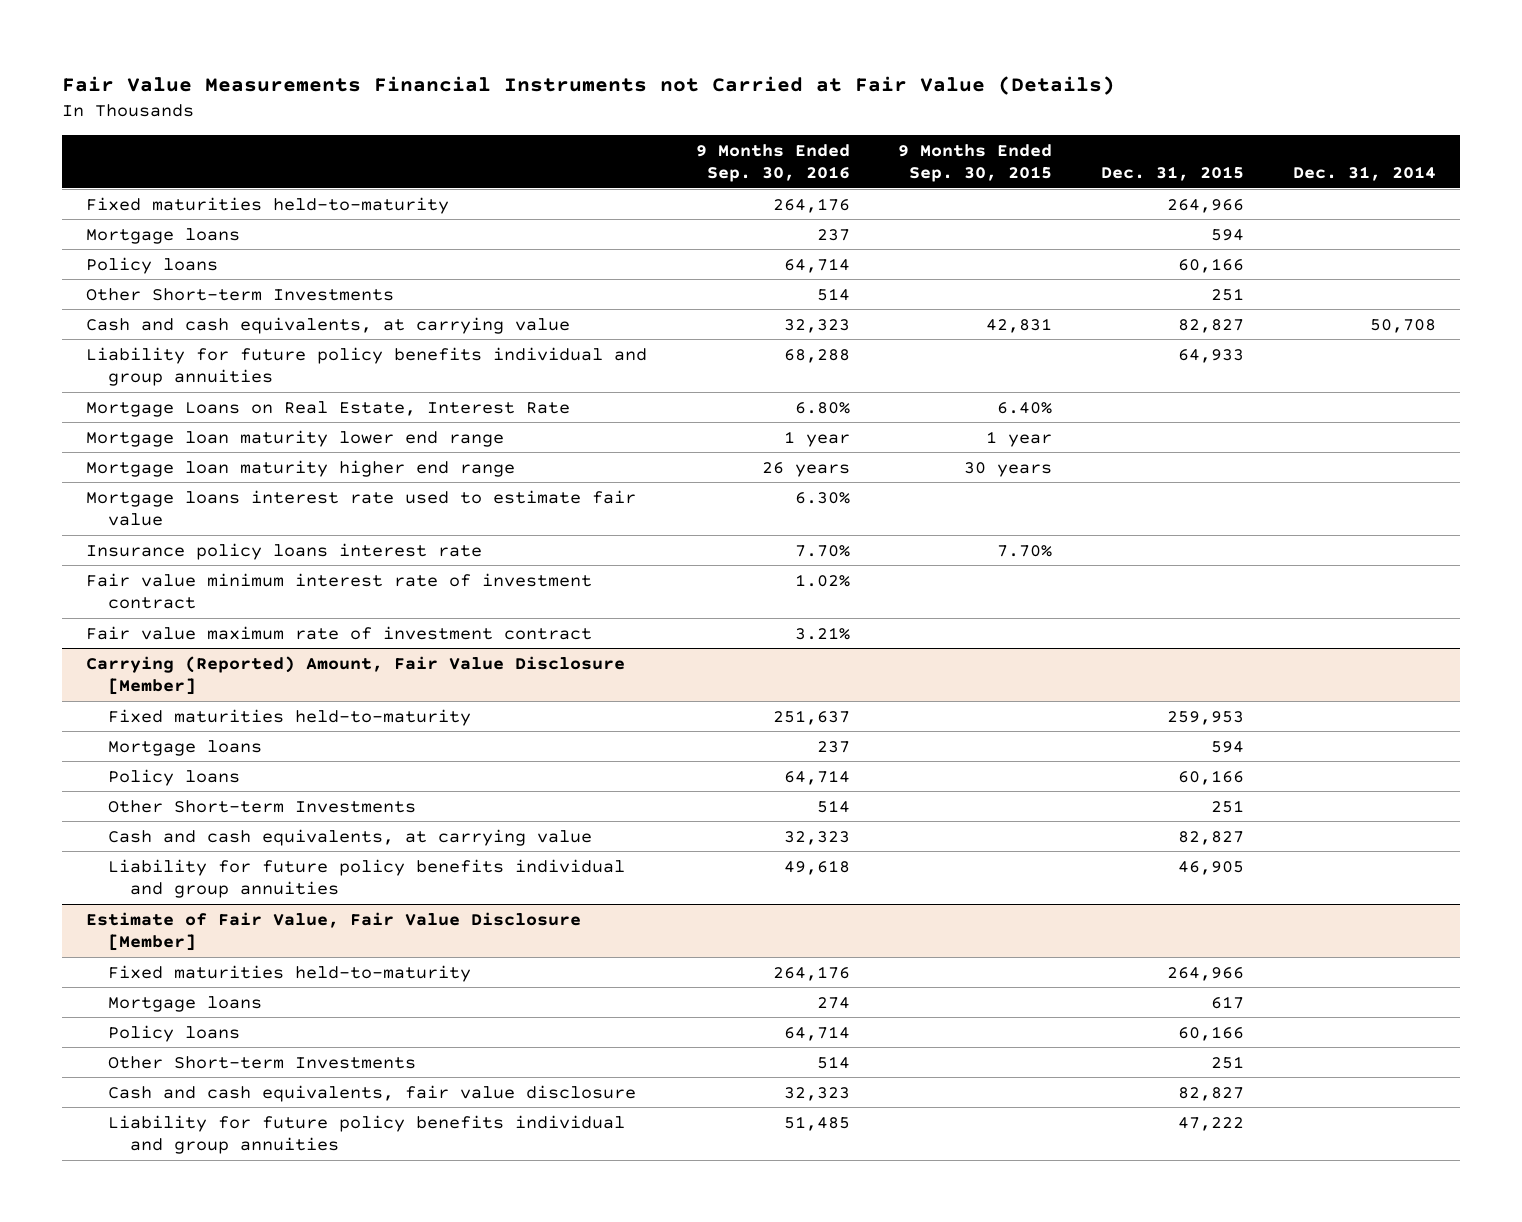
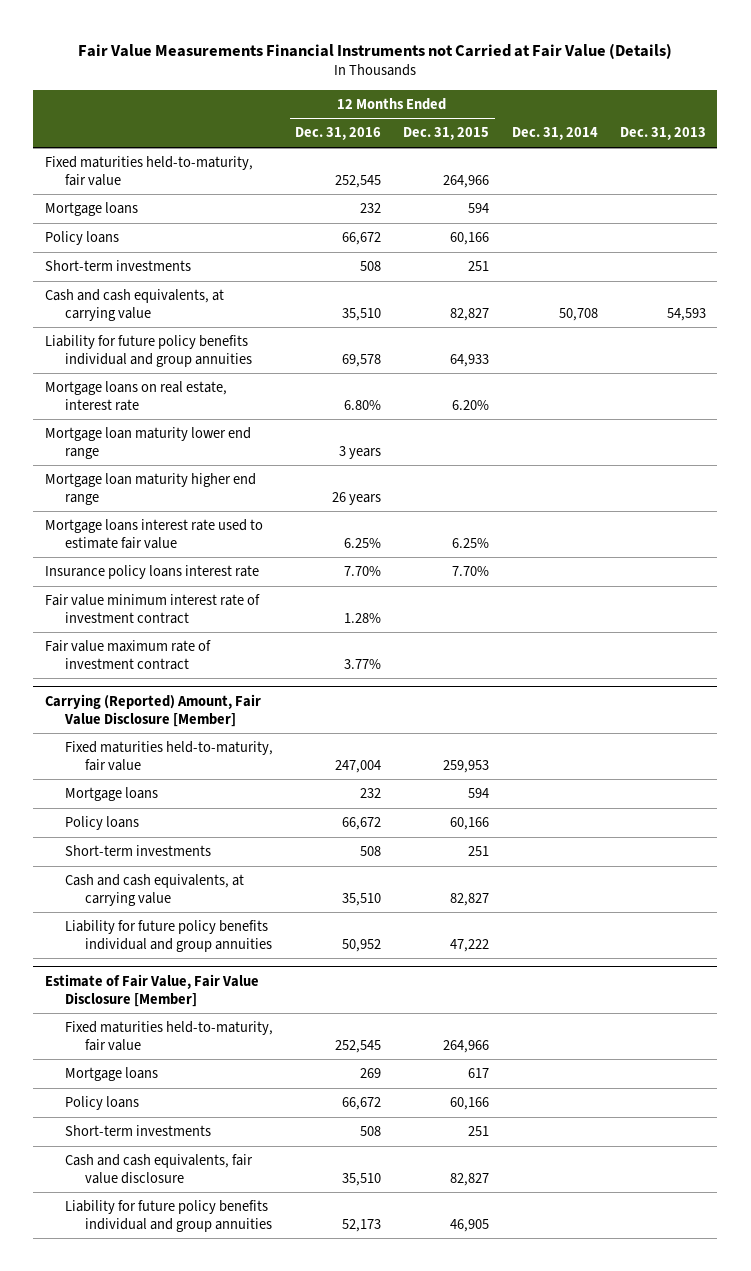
- | 9 Months Ended Sep. 30, 2016 | 9 Months Ended Sep. 30, 2015 | Dec. 31, 2015 | Dec. 31, 2014
+ | 12 Months Ended Dec. 31, 2016 | 12 Months Ended Dec. 31, 2015 | Dec. 31, 2014 | Dec. 31, 2013
- Fixed maturities held-to-maturity | 264,176 | | 264,966 |
+ Fixed maturities held-to-maturity, fair value | 252,545 | 264,966 | |
- Other Short-term Investments | 514 | | 251 |
+ Short-term investments | 508 | 251 | |
- Mortgage Loans on Real Estate, Interest Rate | 6.80% | 6.40% | |
+ Mortgage loans on real estate, interest rate | 6.80% | 6.20% | |
@ Carrying (Reported) Amount, Fair Value Disclosure [Member]
- Fixed maturities held-to-maturity | 251,637 | | 259,953 |
+ Fixed maturities held-to-maturity, fair value | 247,004 | 259,953 | |
- Other Short-term Investments | 514 | | 251 |
+ Short-term investments | 508 | 251 | |
@ Estimate of Fair Value, Fair Value Disclosure [Member]
- Fixed maturities held-to-maturity | 264,176 | | 264,966 |
+ Fixed maturities held-to-maturity, fair value | 252,545 | 264,966 | |
- Other Short-term Investments | 514 | | 251 |
+ Short-term investments | 508 | 251 | |

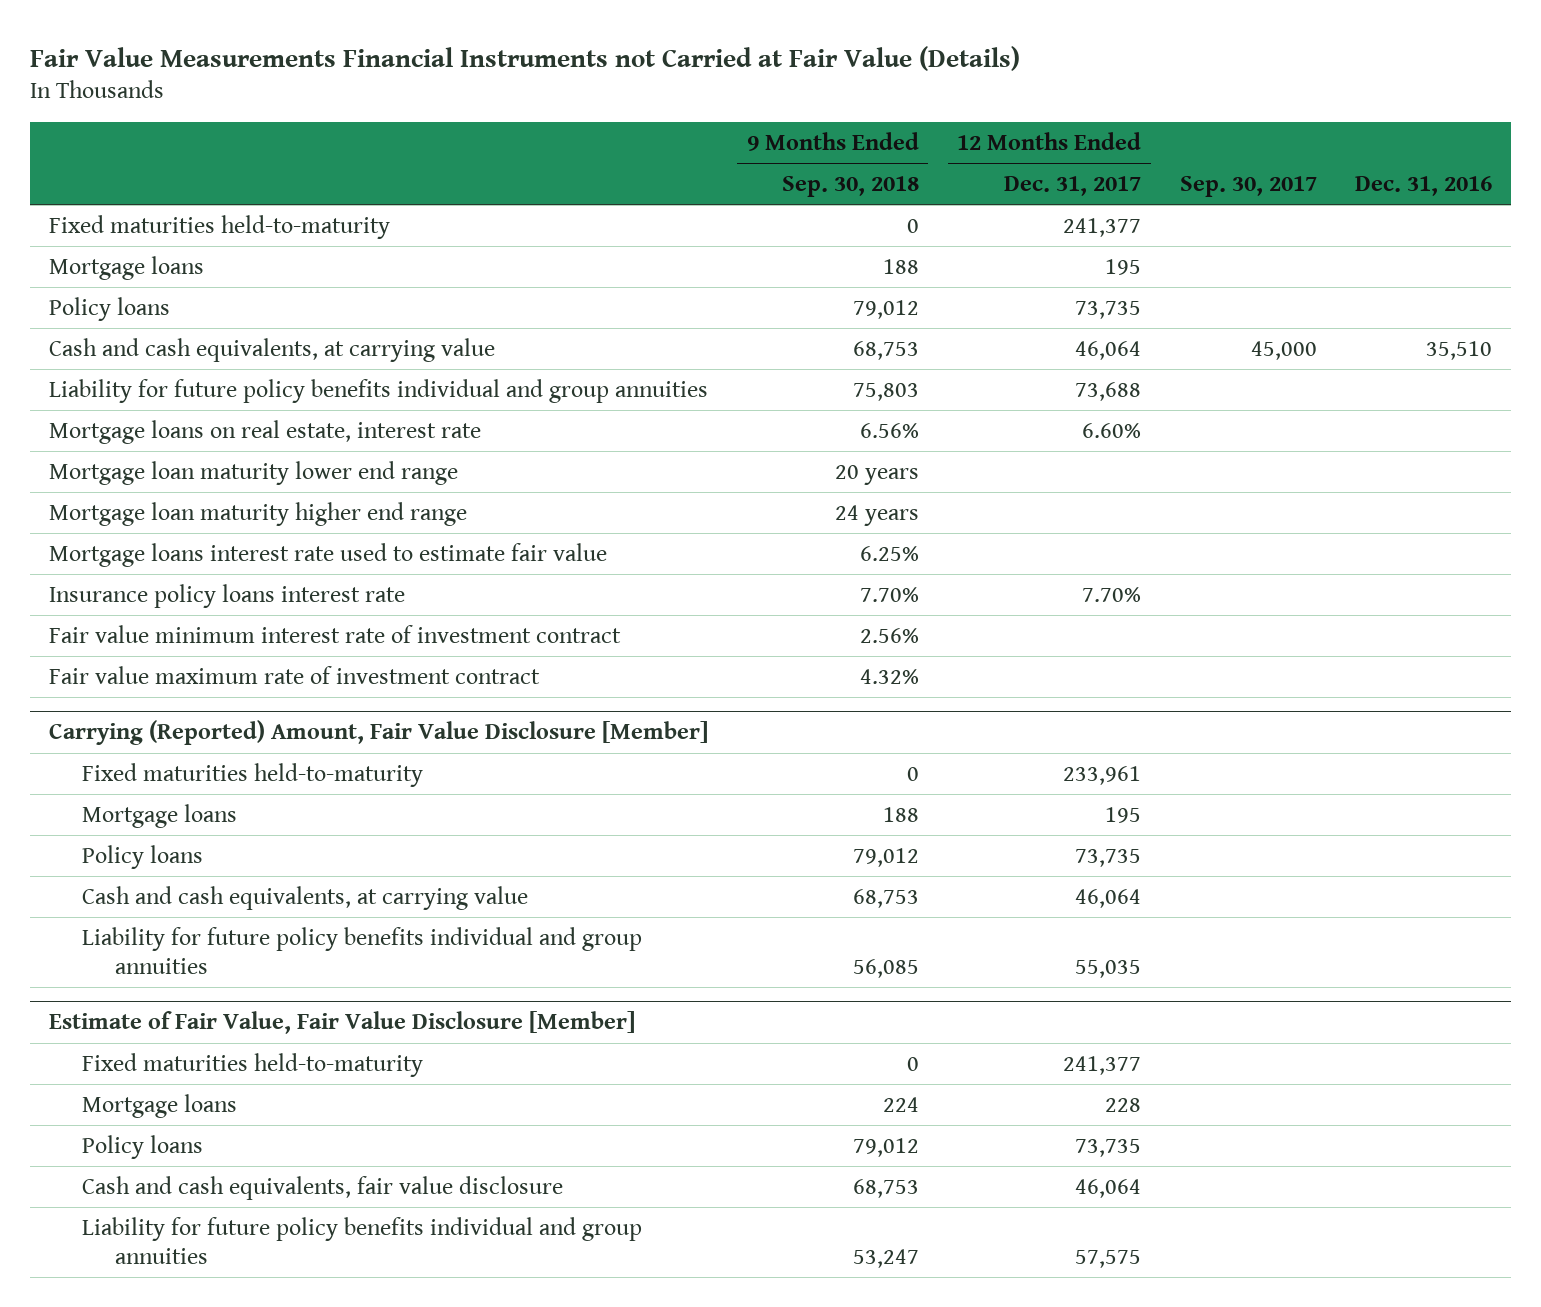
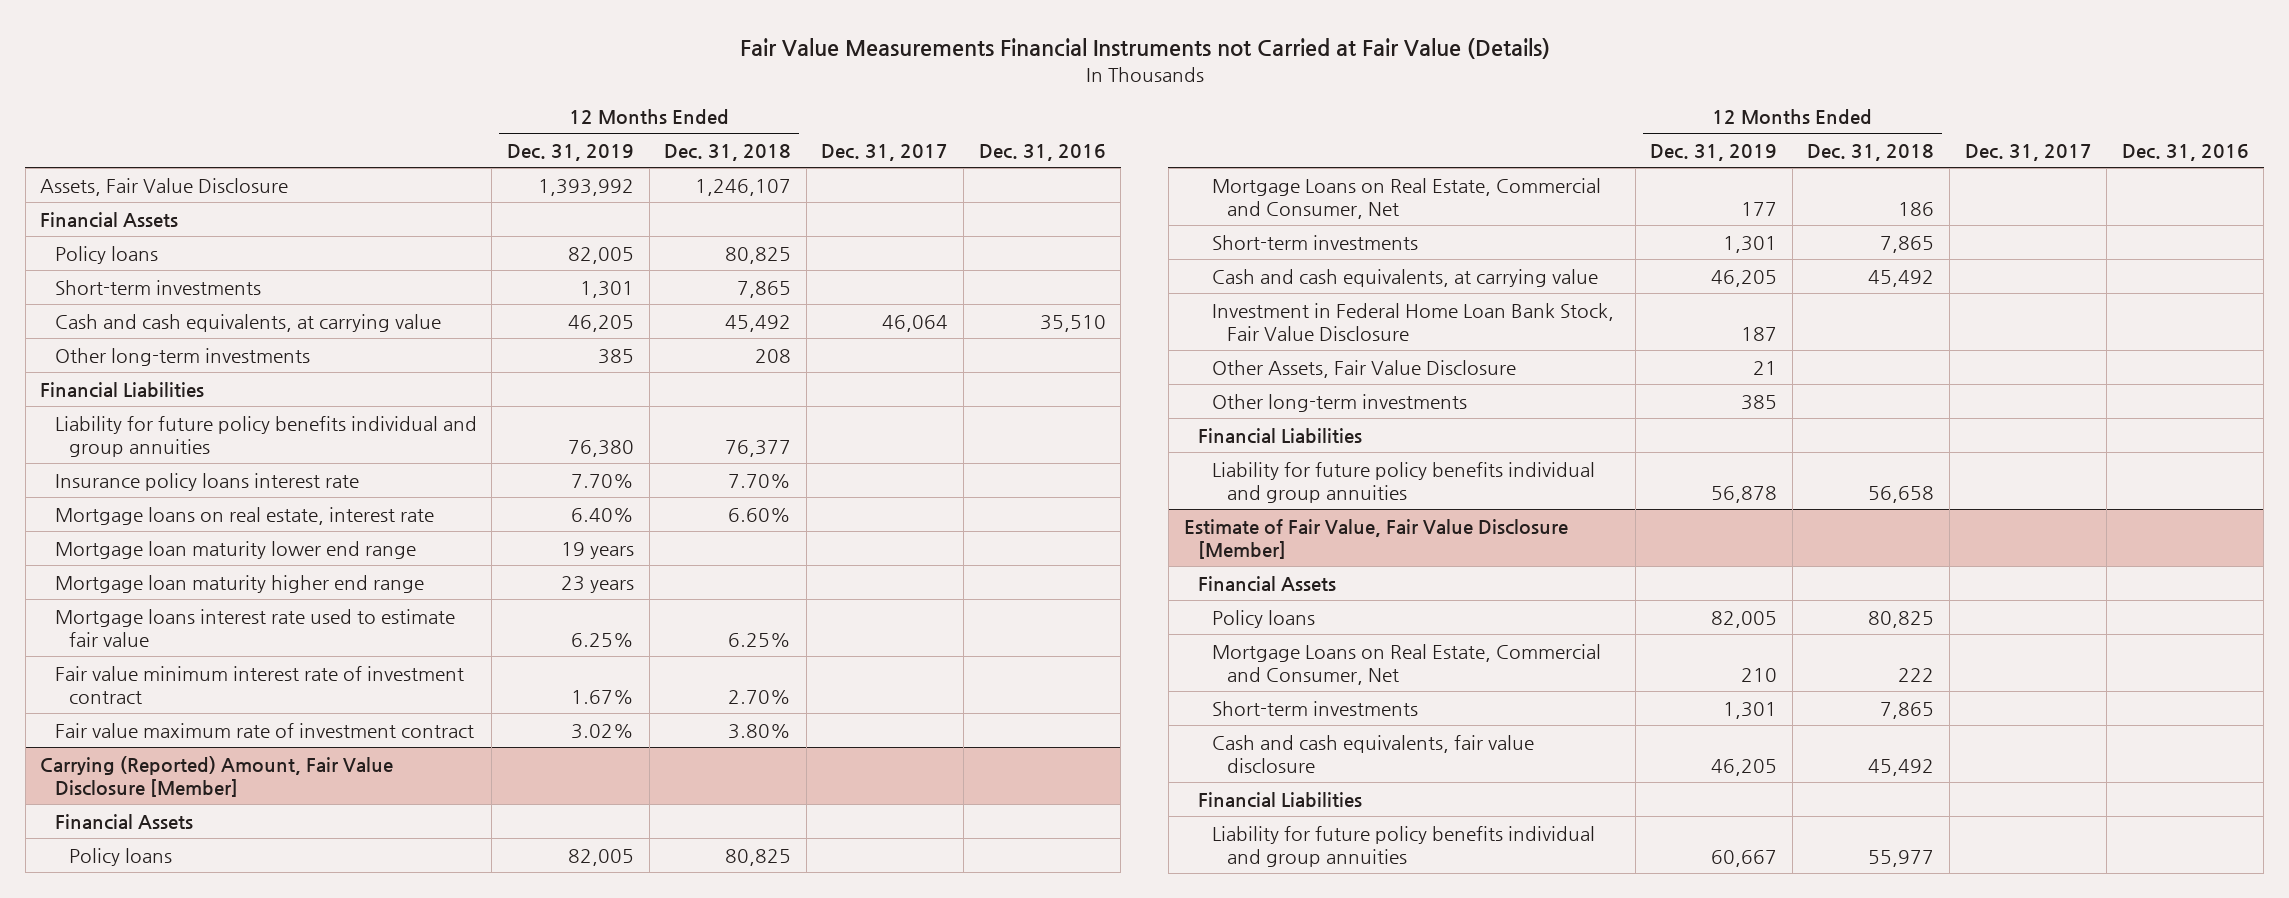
- | 9 Months Ended Sep. 30, 2018 | 12 Months Ended Dec. 31, 2017 | Sep. 30, 2017 | Dec. 31, 2016
+ | 12 Months Ended Dec. 31, 2019 | 12 Months Ended Dec. 31, 2018 | Dec. 31, 2017 | Dec. 31, 2016
- Fixed maturities held-to-maturity | 0 | 241,377 | |
- Mortgage loans | 188 | 195 | |
+ Assets, Fair Value Disclosure | 1,393,992 | 1,246,107 | |
+ Financial Assets
+ Short-term investments | 1,301 | 7,865 | |
+ Other long-term investments | 385 | 208 | |
+ Financial Liabilities
moved up: Insurance policy loans interest rate | 7.70% | 7.70% | |
@ Carrying (Reported) Amount, Fair Value Disclosure [Member]
- Fixed maturities held-to-maturity | 0 | 233,961 | |
- Mortgage loans | 188 | 195 | |
+ Financial Assets
+ Mortgage Loans on Real Estate, Commercial and Consumer, Net | 177 | 186 | |
+ Short-term investments | 1,301 | 7,865 | |
+ Investment in Federal Home Loan Bank Stock, Fair Value Disclosure | 187 | | |
+ Other Assets, Fair Value Disclosure | 21 | | |
+ Other long-term investments | 385 | | |
+ Financial Liabilities
@ Estimate of Fair Value, Fair Value Disclosure [Member]
- Fixed maturities held-to-maturity | 0 | 241,377 | |
- Mortgage loans | 224 | 228 | |
+ Financial Assets
+ Mortgage Loans on Real Estate, Commercial and Consumer, Net | 210 | 222 | |
+ Short-term investments | 1,301 | 7,865 | |
+ Financial Liabilities

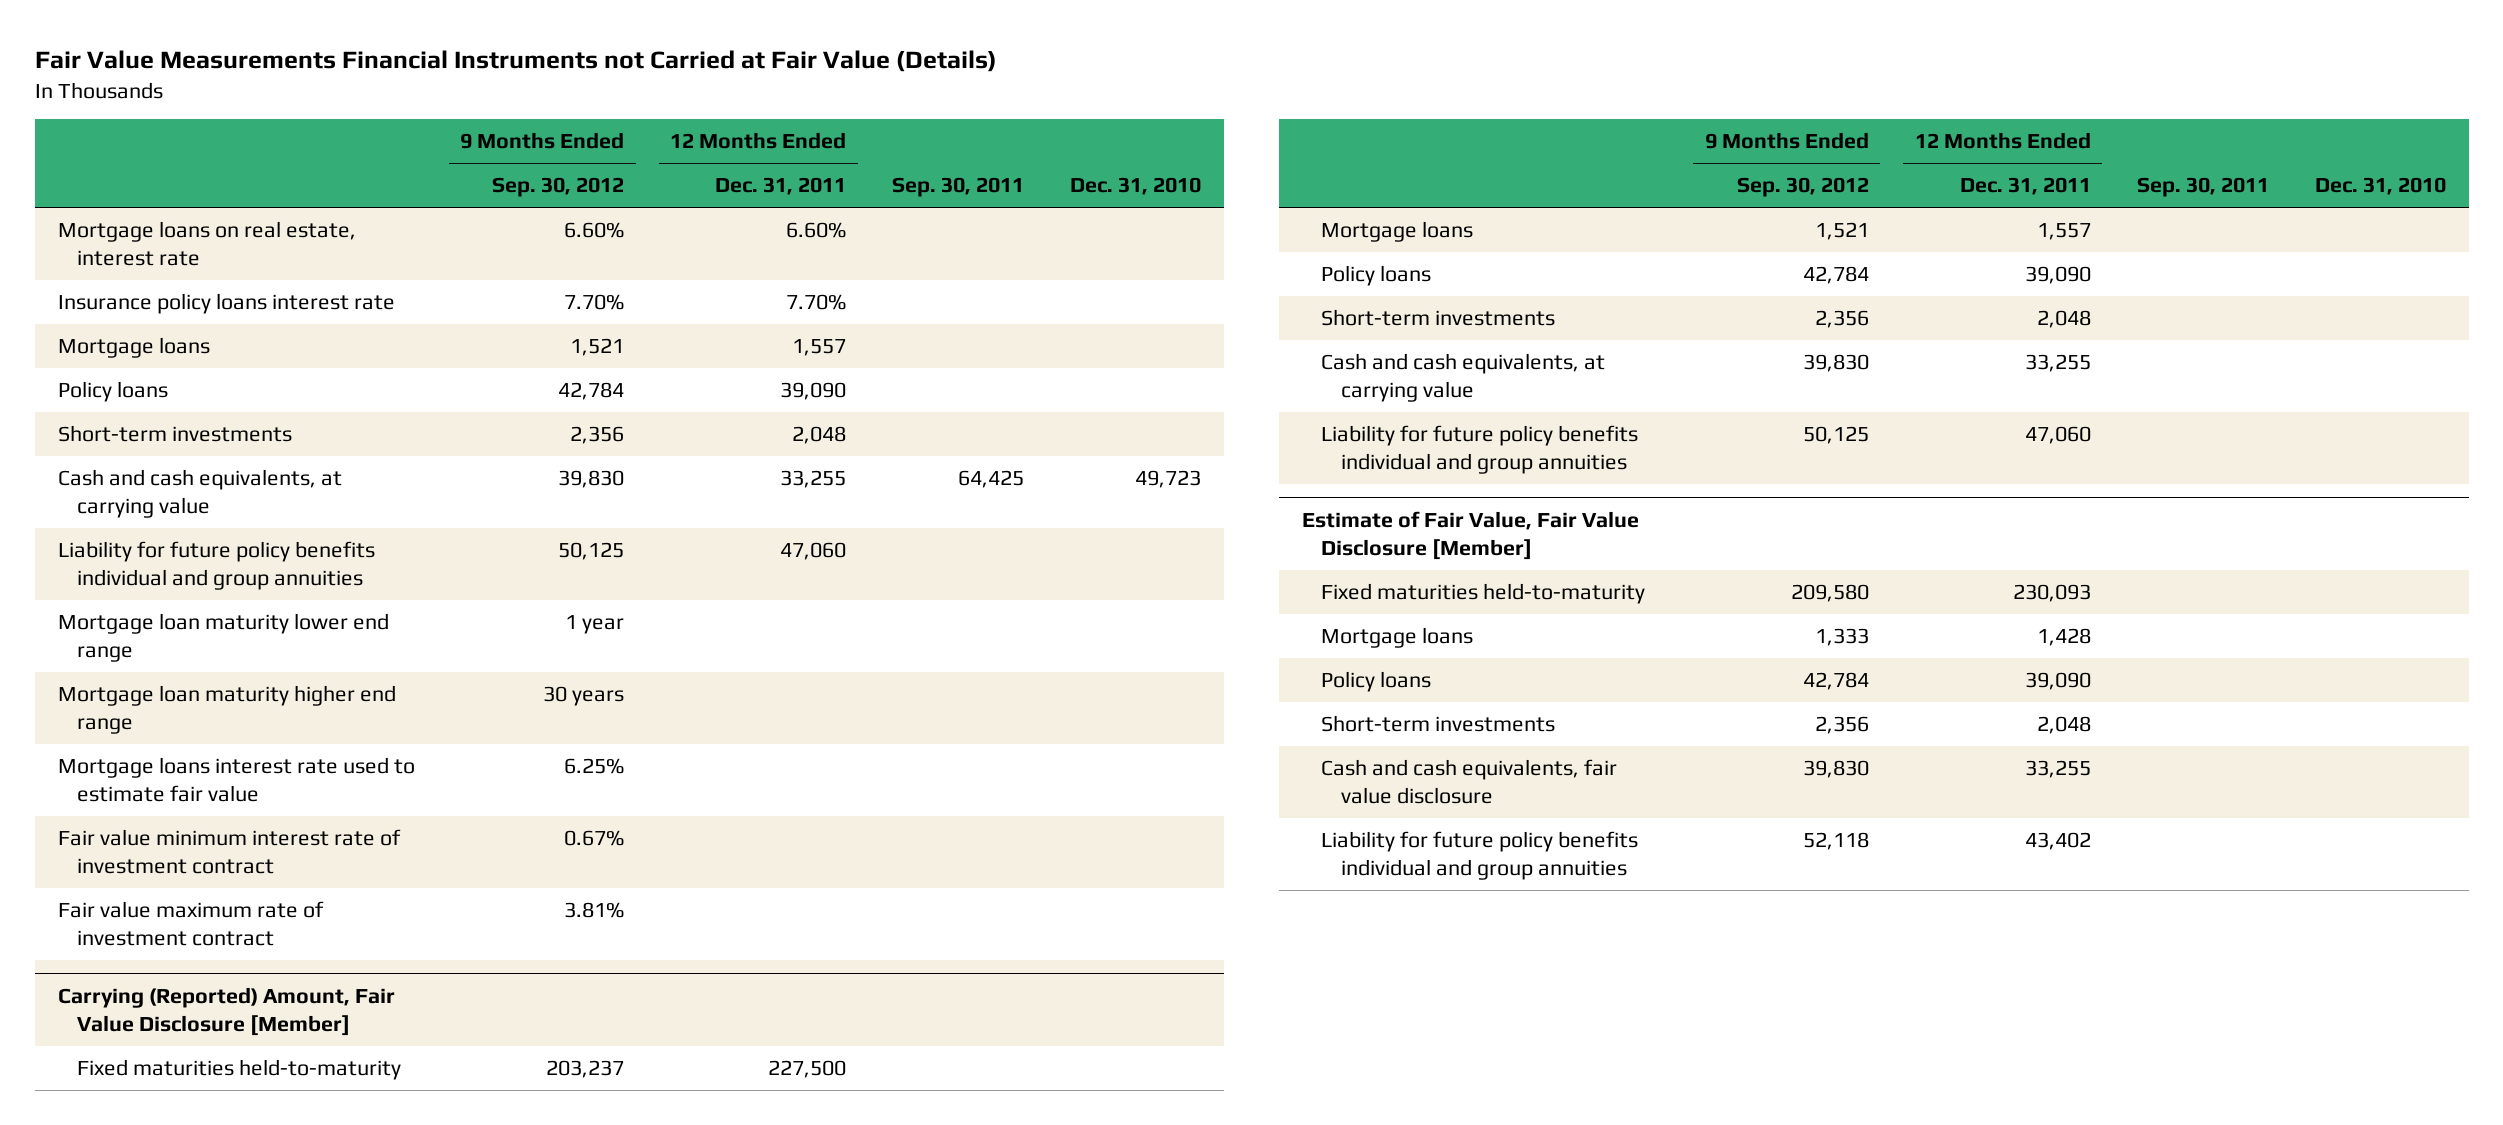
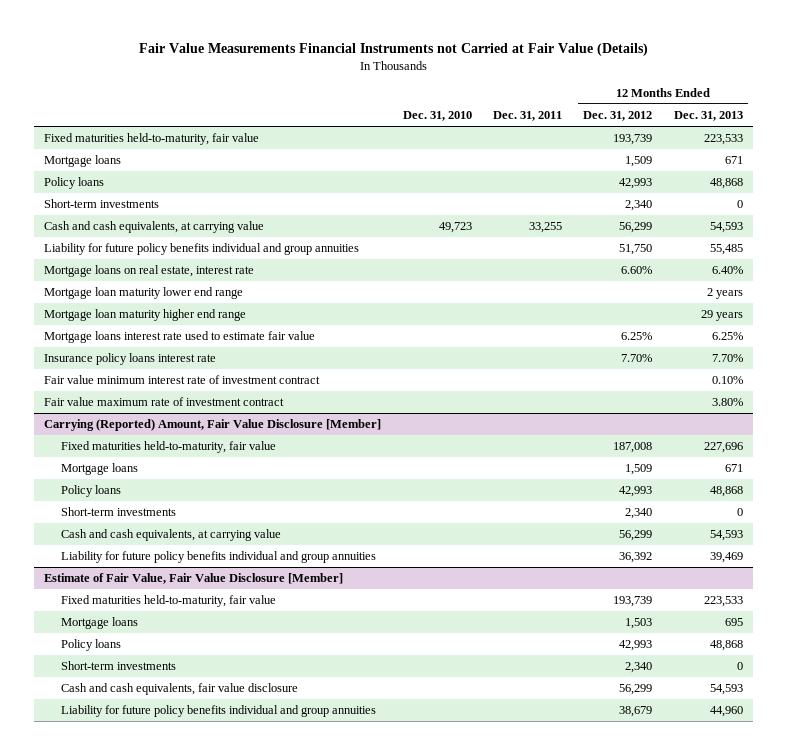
- | 9 Months Ended Sep. 30, 2012 | 12 Months Ended Dec. 31, 2011 | Sep. 30, 2011 | Dec. 31, 2010
+ | Dec. 31, 2010 | Dec. 31, 2011 | 12 Months Ended Dec. 31, 2012 | 12 Months Ended Dec. 31, 2013
+ Fixed maturities held-to-maturity, fair value | | | 193,739 | 223,533
moved down: Mortgage loans on real estate, interest rate | | | 6.60% | 6.40%
moved down: Insurance policy loans interest rate | | | 7.70% | 7.70%
@ Carrying (Reported) Amount, Fair Value Disclosure [Member]
- Fixed maturities held-to-maturity | 203,237 | 227,500 | |
+ Fixed maturities held-to-maturity, fair value | | | 187,008 | 227,696
@ Estimate of Fair Value, Fair Value Disclosure [Member]
- Fixed maturities held-to-maturity | 209,580 | 230,093 | |
+ Fixed maturities held-to-maturity, fair value | | | 193,739 | 223,533

